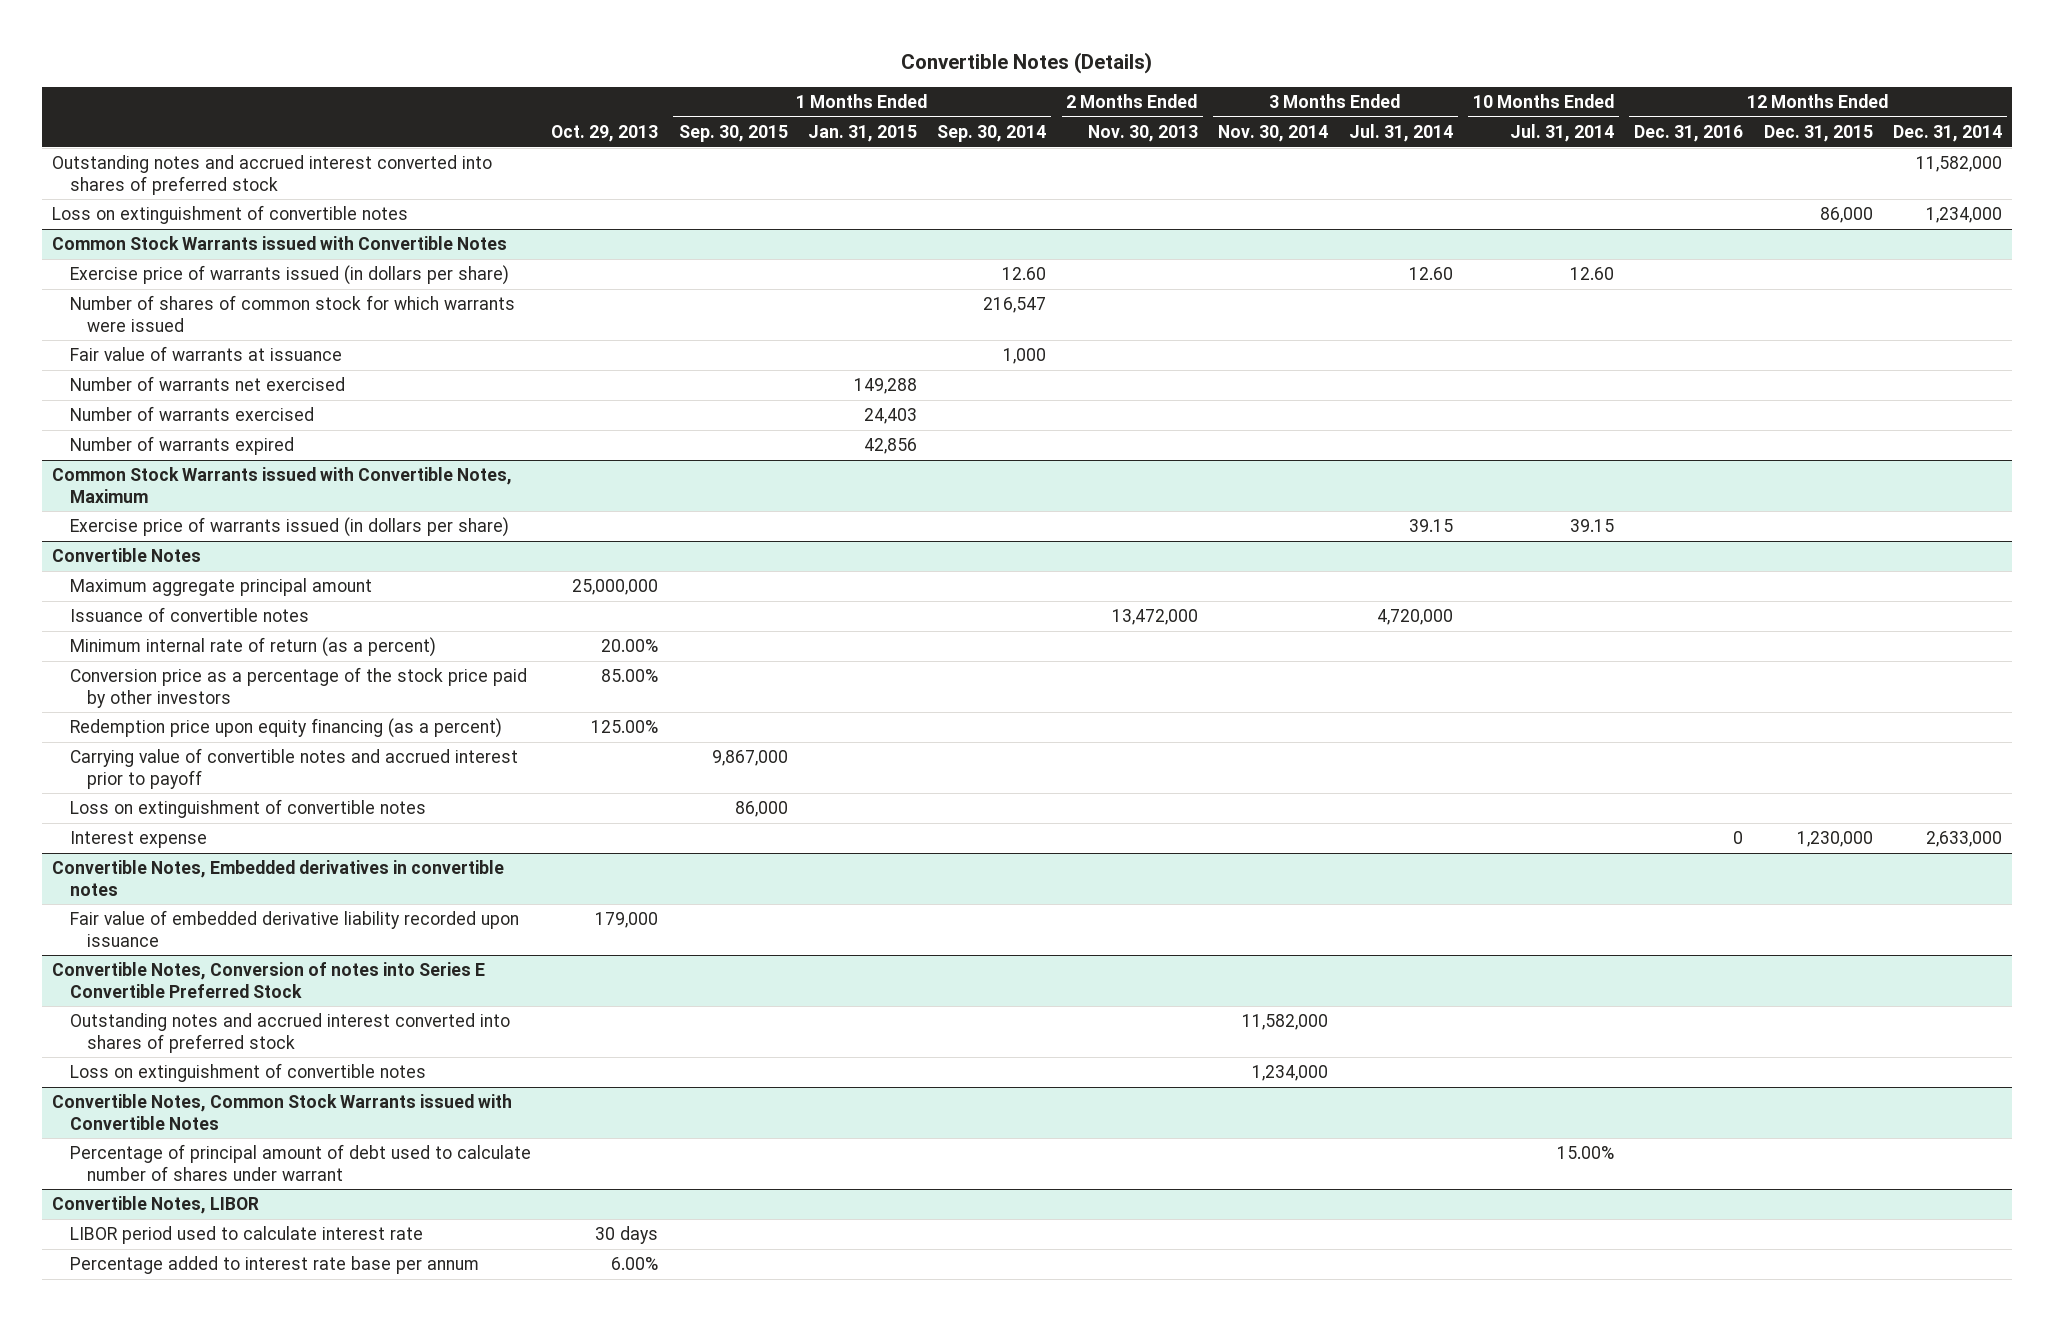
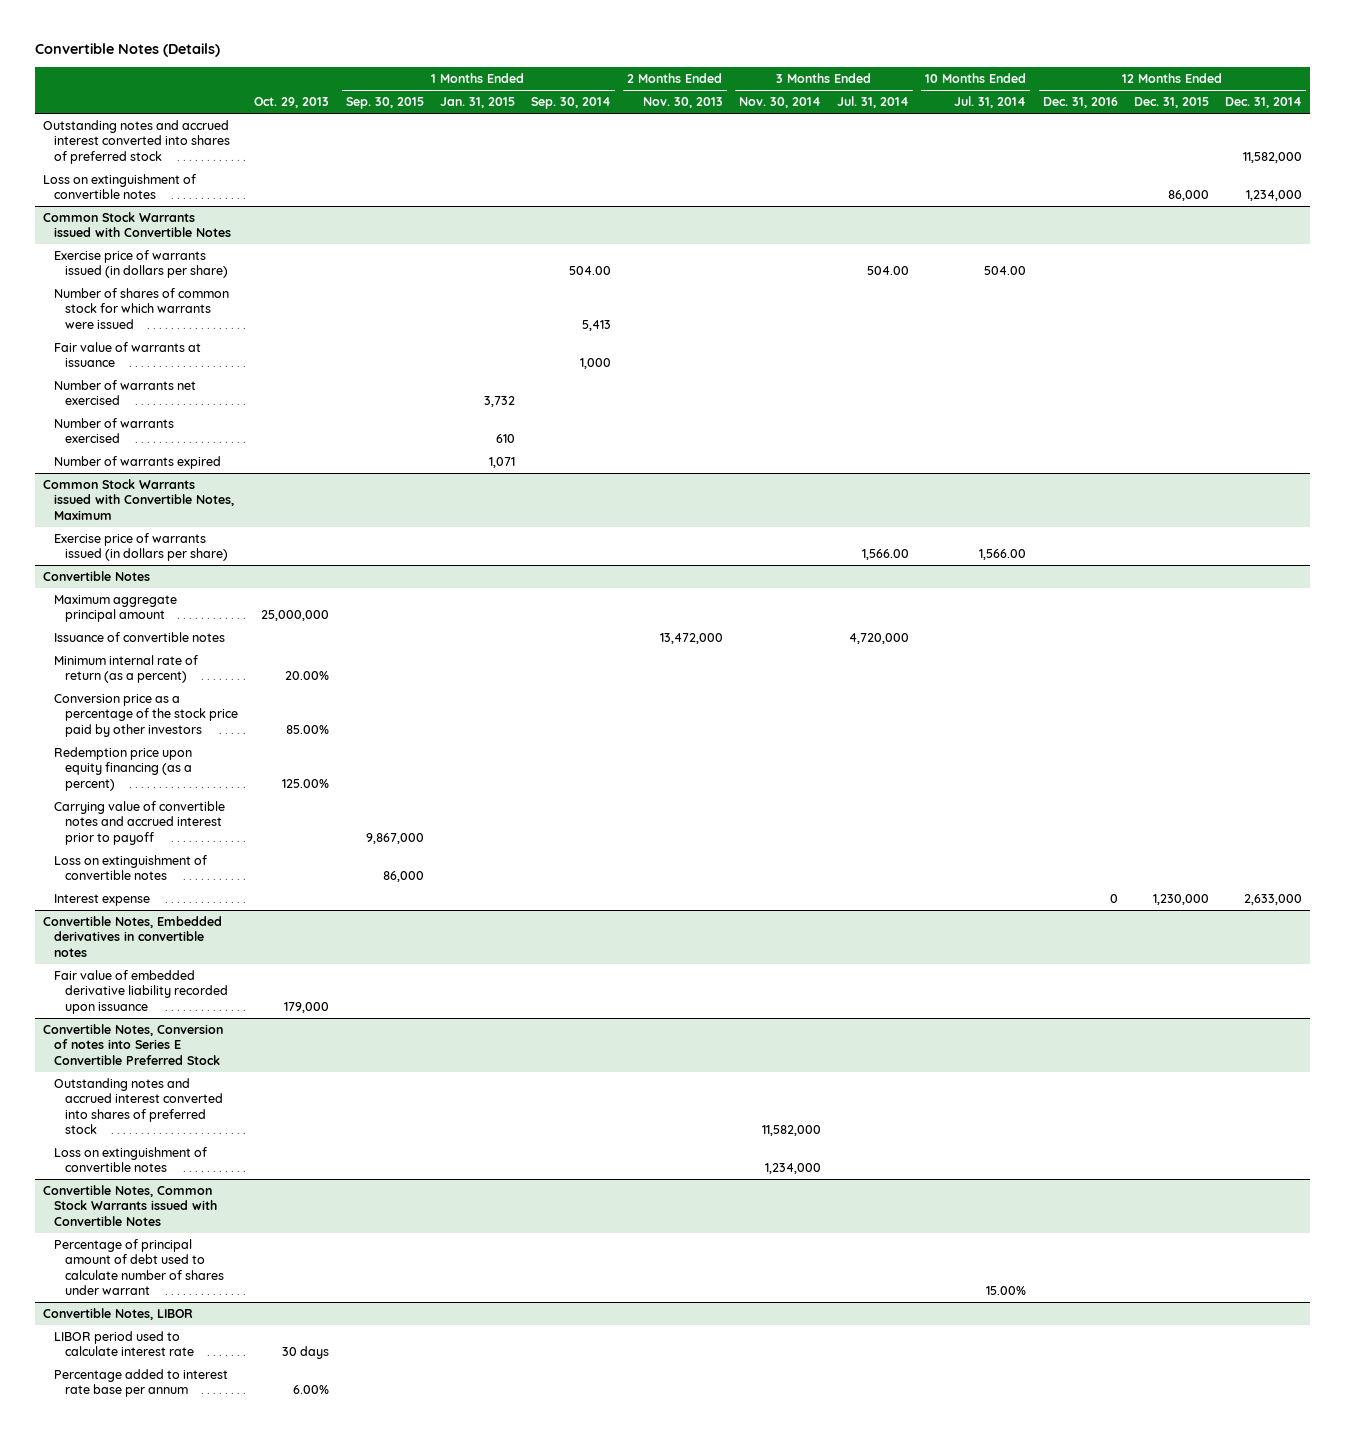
@ Common Stock Warrants issued with Convertible Notes
- Exercise price of warrants issued (in dollars per share) | | | | 12.60 | | | 12.60 | 12.60 | | |
- Number of shares of common stock for which warrants were issued | | | | 216,547 | | | | | | |
+ Exercise price of warrants issued (in dollars per share) | | | | 504.00 | | | 504.00 | 504.00 | | |
+ Number of shares of common stock for which warrants were issued | | | | 5,413 | | | | | | |
- Number of warrants net exercised | | | 149,288 | | | | | | | |
- Number of warrants exercised | | | 24,403 | | | | | | | |
- Number of warrants expired | | | 42,856 | | | | | | | |
+ Number of warrants net exercised | | | 3,732 | | | | | | | |
+ Number of warrants exercised | | | 610 | | | | | | | |
+ Number of warrants expired | | | 1,071 | | | | | | | |
@ Common Stock Warrants issued with Convertible Notes, Maximum
- Exercise price of warrants issued (in dollars per share) | | | | | | | 39.15 | 39.15 | | |
+ Exercise price of warrants issued (in dollars per share) | | | | | | | 1,566.00 | 1,566.00 | | |

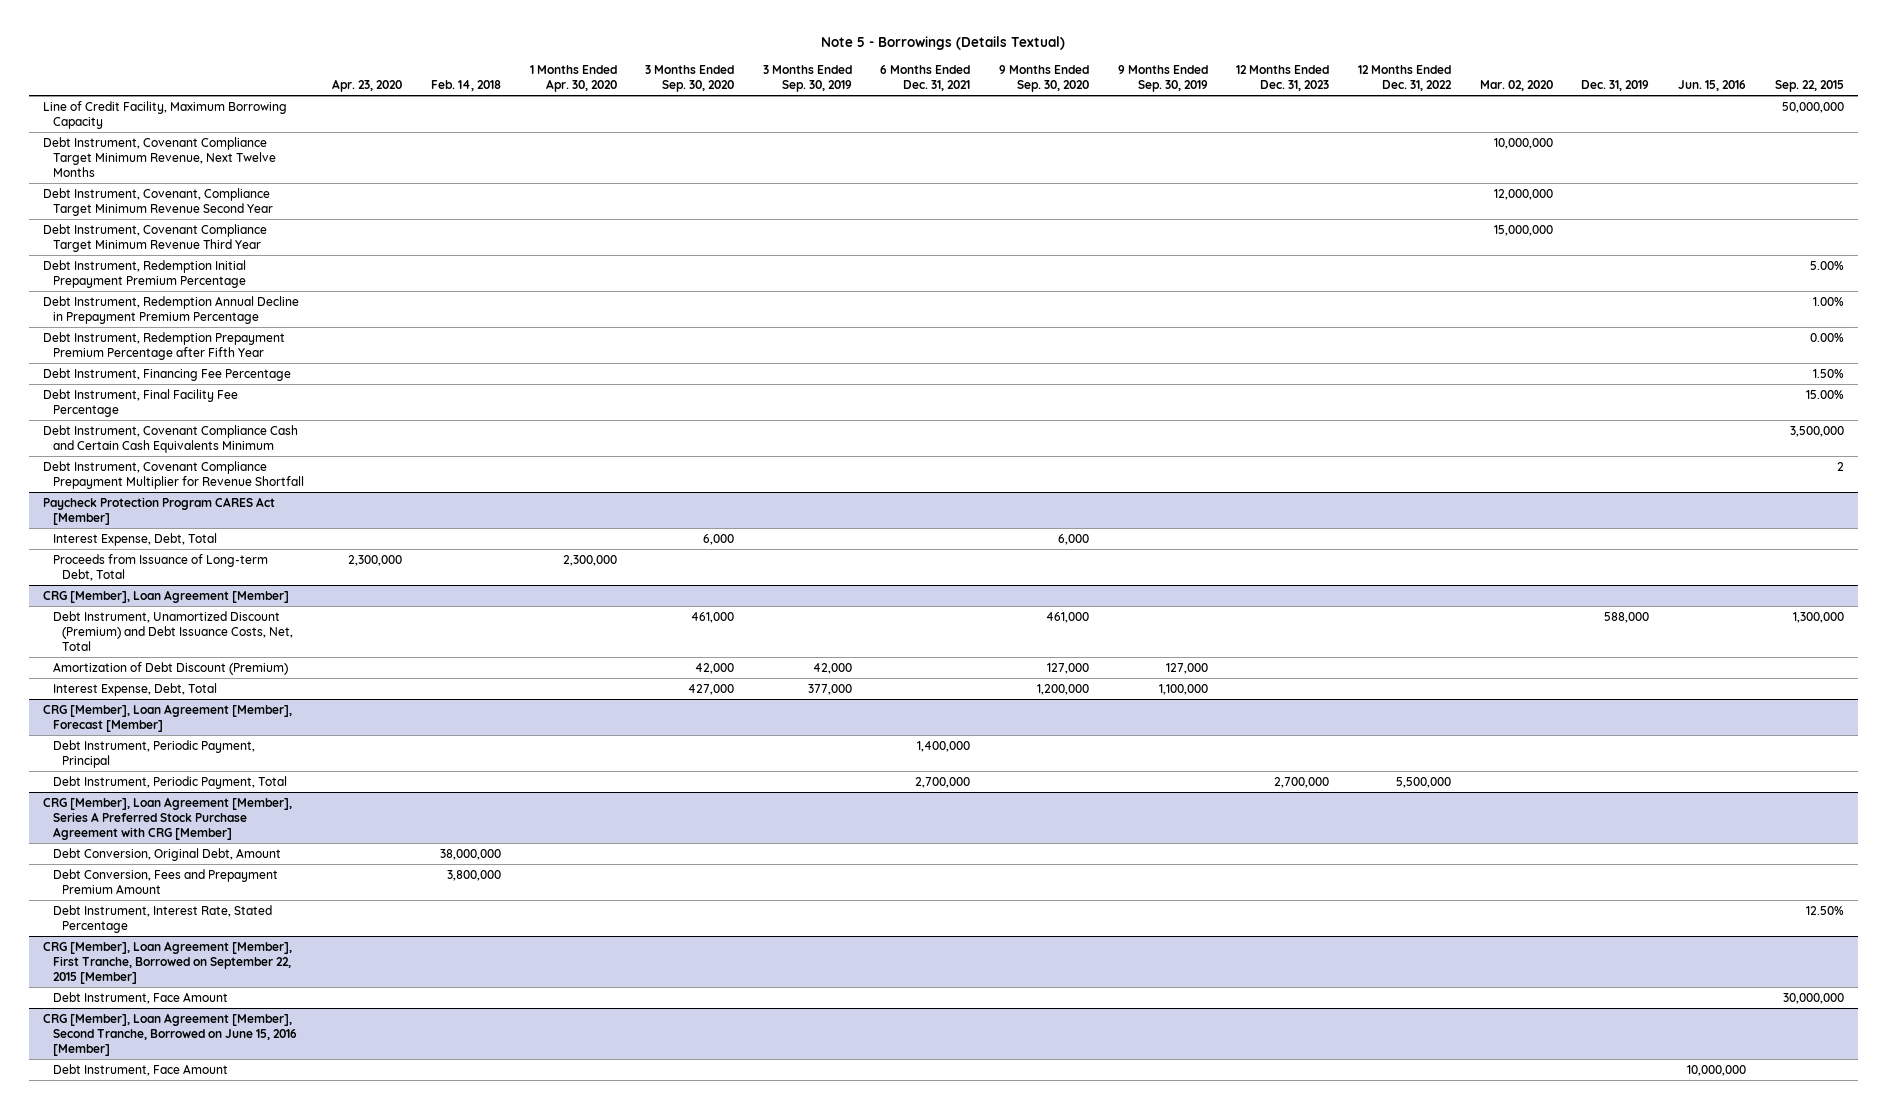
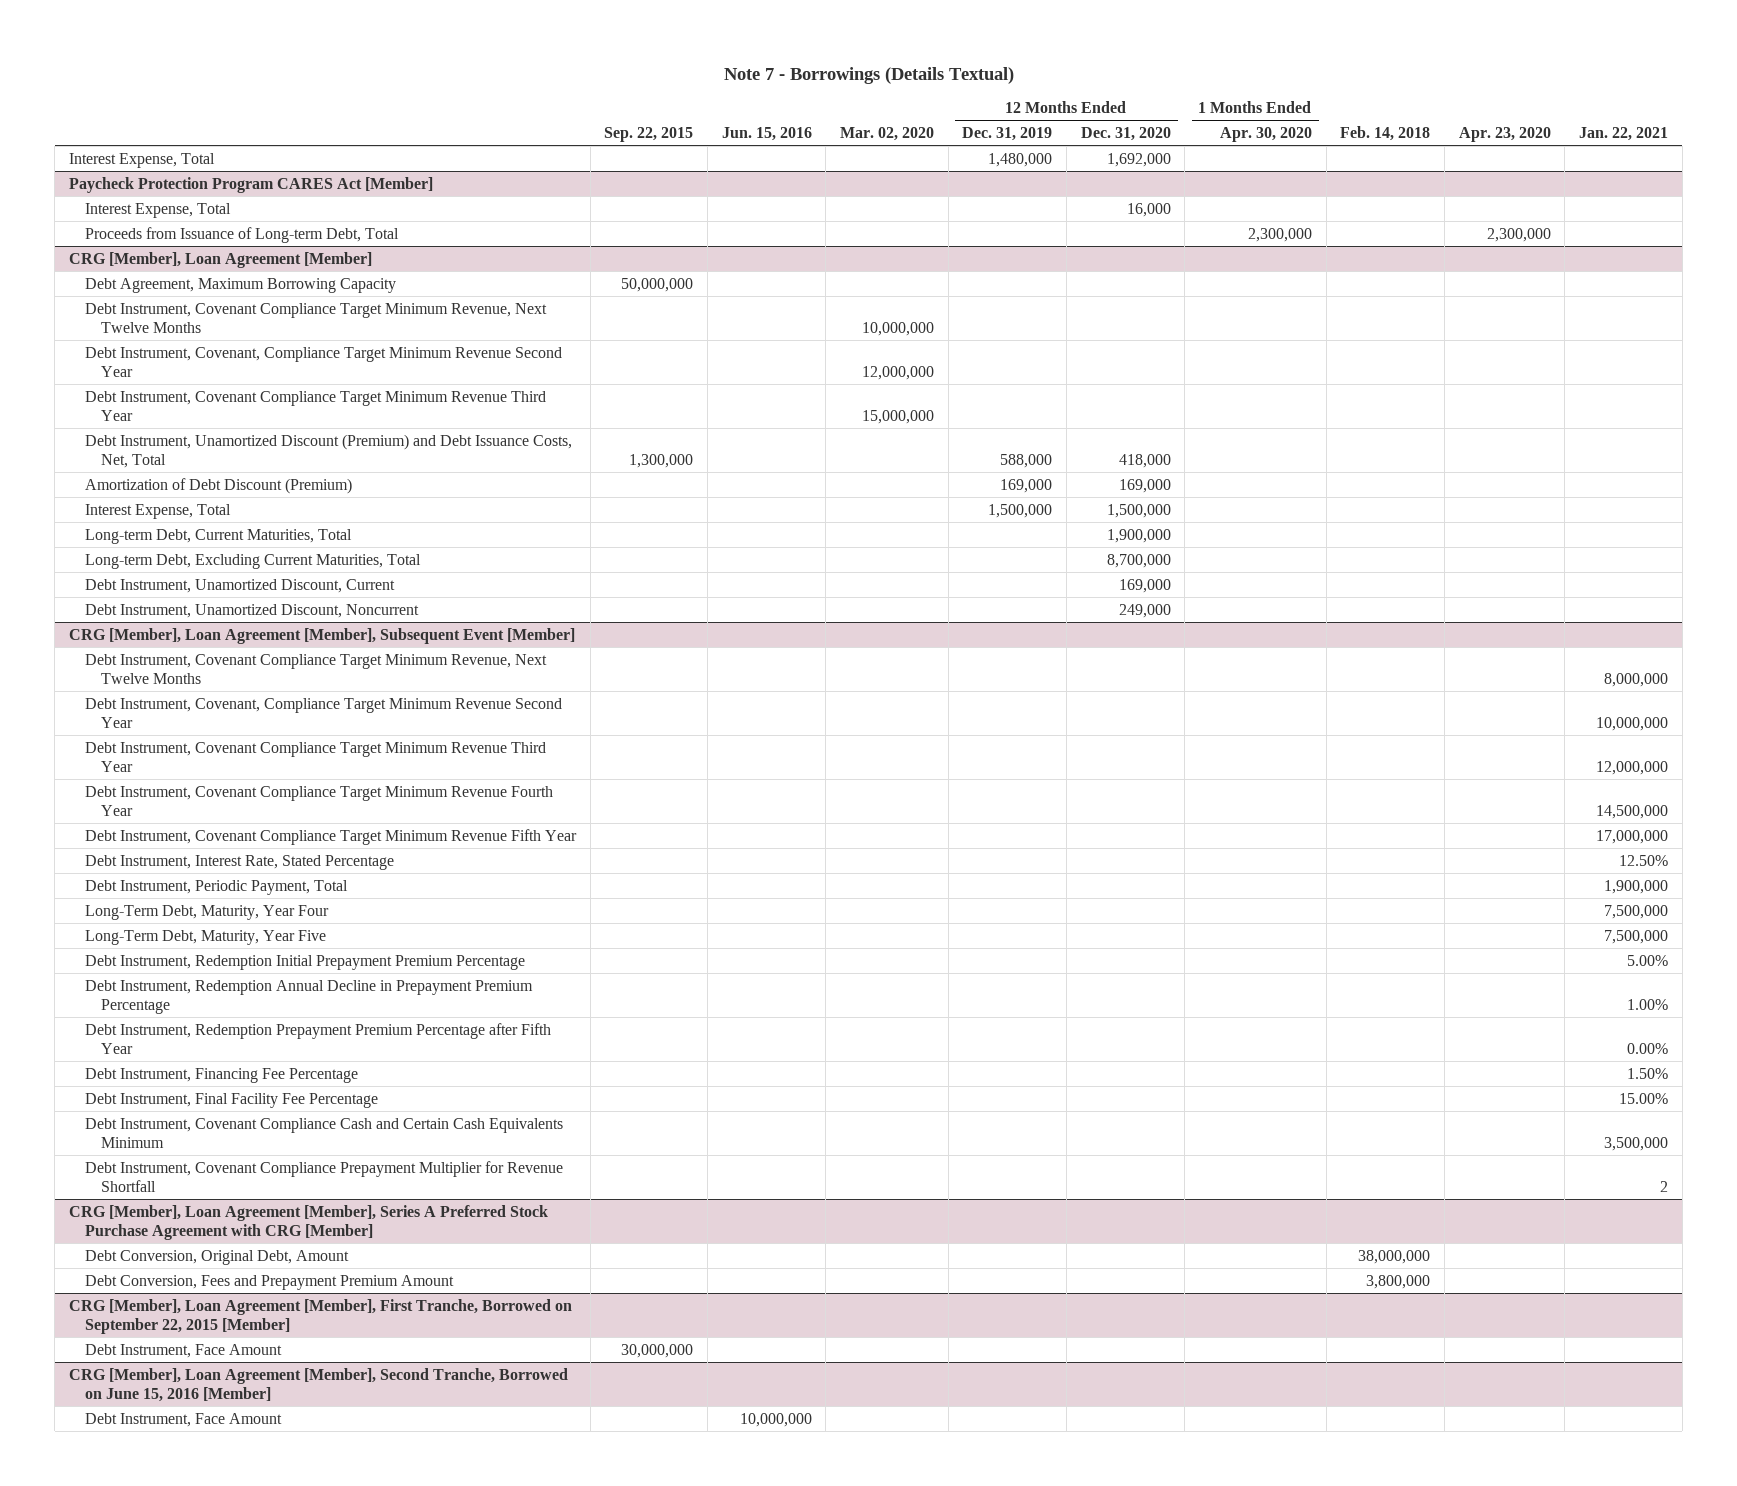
- Note 5 - Borrowings (Details Textual)
+ Note 7 - Borrowings (Details Textual)
- | Apr. 23, 2020 | Feb. 14, 2018 | 1 Months Ended Apr. 30, 2020 | 3 Months Ended Sep. 30, 2020 | 3 Months Ended Sep. 30, 2019 | 6 Months Ended Dec. 31, 2021 | 9 Months Ended Sep. 30, 2020 | 9 Months Ended Sep. 30, 2019 | 12 Months Ended Dec. 31, 2023 | 12 Months Ended Dec. 31, 2022 | Mar. 02, 2020 | Dec. 31, 2019 | Jun. 15, 2016 | Sep. 22, 2015
+ | Sep. 22, 2015 | Jun. 15, 2016 | Mar. 02, 2020 | 12 Months Ended Dec. 31, 2019 | 12 Months Ended Dec. 31, 2020 | 1 Months Ended Apr. 30, 2020 | Feb. 14, 2018 | Apr. 23, 2020 | Jan. 22, 2021
- Line of Credit Facility, Maximum Borrowing Capacity | | | | | | | | | | | | | | 50,000,000
- Debt Instrument, Covenant Compliance Target Minimum Revenue, Next Twelve Months | | | | | | | | | | | 10,000,000 | | |
- Debt Instrument, Covenant, Compliance Target Minimum Revenue Second Year | | | | | | | | | | | 12,000,000 | | |
- Debt Instrument, Covenant Compliance Target Minimum Revenue Third Year | | | | | | | | | | | 15,000,000 | | |
- Debt Instrument, Redemption Initial Prepayment Premium Percentage | | | | | | | | | | | | | | 5.00%
- Debt Instrument, Redemption Annual Decline in Prepayment Premium Percentage | | | | | | | | | | | | | | 1.00%
- Debt Instrument, Redemption Prepayment Premium Percentage after Fifth Year | | | | | | | | | | | | | | 0.00%
- Debt Instrument, Financing Fee Percentage | | | | | | | | | | | | | | 1.50%
- Debt Instrument, Final Facility Fee Percentage | | | | | | | | | | | | | | 15.00%
- Debt Instrument, Covenant Compliance Cash and Certain Cash Equivalents Minimum | | | | | | | | | | | | | | 3,500,000
- Debt Instrument, Covenant Compliance Prepayment Multiplier for Revenue Shortfall | | | | | | | | | | | | | | 2
+ Interest Expense, Total | | | | 1,480,000 | 1,692,000 | | | |
@ Paycheck Protection Program CARES Act [Member]
- Interest Expense, Debt, Total | | | | 6,000 | | | 6,000 | | | | | | |
+ Interest Expense, Total | | | | | 16,000 | | | |
@ CRG [Member], Loan Agreement [Member]
+ Debt Agreement, Maximum Borrowing Capacity | 50,000,000 | | | | | | | |
+ Debt Instrument, Covenant Compliance Target Minimum Revenue, Next Twelve Months | | | 10,000,000 | | | | | |
+ Debt Instrument, Covenant, Compliance Target Minimum Revenue Second Year | | | 12,000,000 | | | | | |
+ Debt Instrument, Covenant Compliance Target Minimum Revenue Third Year | | | 15,000,000 | | | | | |
- Interest Expense, Debt, Total | | | | 427,000 | 377,000 | | 1,200,000 | 1,100,000 | | | | | |
- CRG [Member], Loan Agreement [Member], Forecast [Member]
- Debt Instrument, Periodic Payment, Principal | | | | | | 1,400,000 | | | | | | | |
@ CRG [Member], Loan Agreement [Member]
+ Interest Expense, Total | | | | 1,500,000 | 1,500,000 | | | |
+ Long-term Debt, Current Maturities, Total | | | | | 1,900,000 | | | |
+ Long-term Debt, Excluding Current Maturities, Total | | | | | 8,700,000 | | | |
+ Debt Instrument, Unamortized Discount, Current | | | | | 169,000 | | | |
+ Debt Instrument, Unamortized Discount, Noncurrent | | | | | 249,000 | | | |
+ CRG [Member], Loan Agreement [Member], Subsequent Event [Member]
+ Debt Instrument, Covenant Compliance Target Minimum Revenue, Next Twelve Months | | | | | | | | | 8,000,000
+ Debt Instrument, Covenant, Compliance Target Minimum Revenue Second Year | | | | | | | | | 10,000,000
+ Debt Instrument, Covenant Compliance Target Minimum Revenue Third Year | | | | | | | | | 12,000,000
+ Debt Instrument, Covenant Compliance Target Minimum Revenue Fourth Year | | | | | | | | | 14,500,000
+ Debt Instrument, Covenant Compliance Target Minimum Revenue Fifth Year | | | | | | | | | 17,000,000
+ Debt Instrument, Interest Rate, Stated Percentage | | | | | | | | | 12.50%
+ Long-Term Debt, Maturity, Year Four | | | | | | | | | 7,500,000
+ Long-Term Debt, Maturity, Year Five | | | | | | | | | 7,500,000
+ Debt Instrument, Redemption Initial Prepayment Premium Percentage | | | | | | | | | 5.00%
+ Debt Instrument, Redemption Annual Decline in Prepayment Premium Percentage | | | | | | | | | 1.00%
+ Debt Instrument, Redemption Prepayment Premium Percentage after Fifth Year | | | | | | | | | 0.00%
+ Debt Instrument, Financing Fee Percentage | | | | | | | | | 1.50%
+ Debt Instrument, Final Facility Fee Percentage | | | | | | | | | 15.00%
+ Debt Instrument, Covenant Compliance Cash and Certain Cash Equivalents Minimum | | | | | | | | | 3,500,000
+ Debt Instrument, Covenant Compliance Prepayment Multiplier for Revenue Shortfall | | | | | | | | | 2
@ CRG [Member], Loan Agreement [Member], Series A Preferred Stock Purchase Agreement with CRG [Member]
- Debt Instrument, Interest Rate, Stated Percentage | | | | | | | | | | | | | | 12.50%

